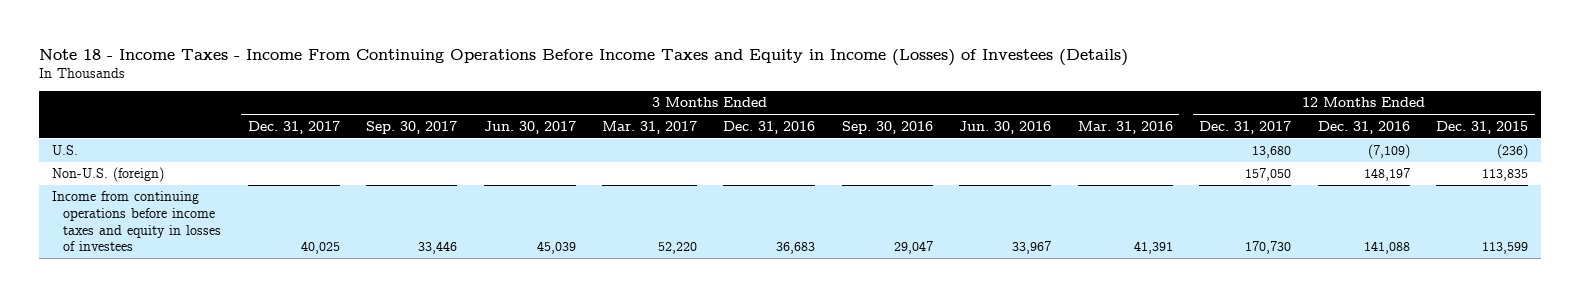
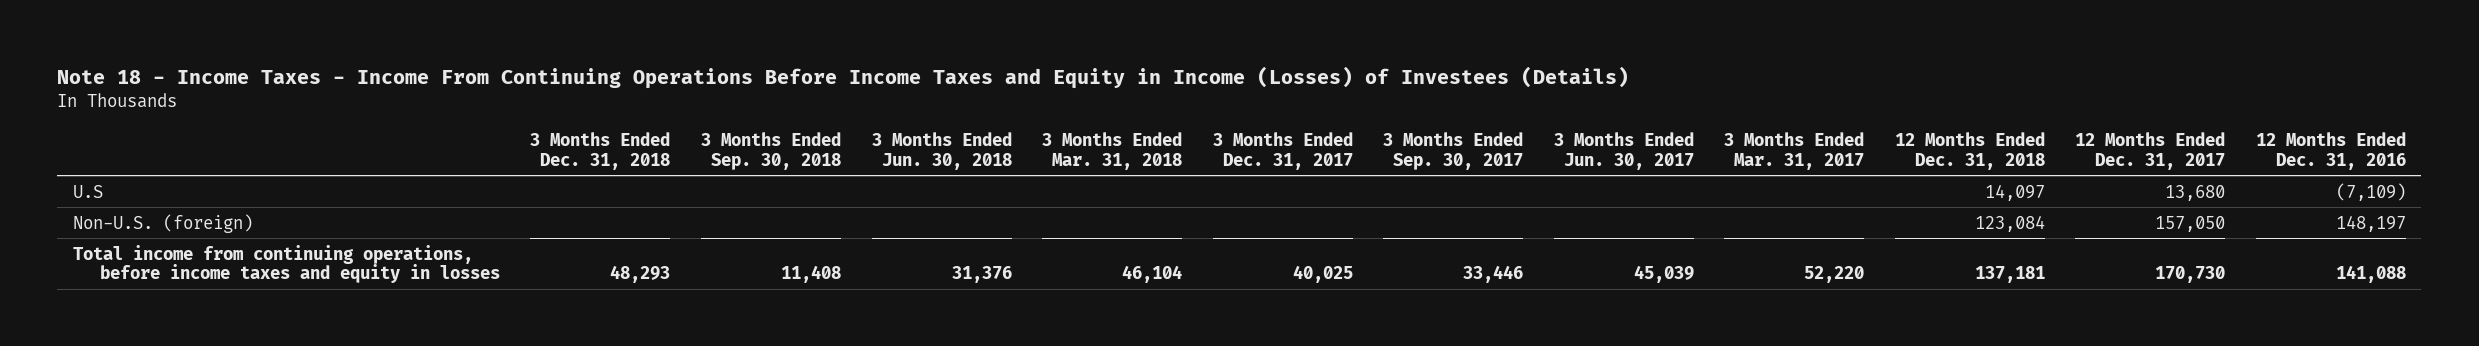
- | 3 Months Ended Dec. 31, 2017 | 3 Months Ended Sep. 30, 2017 | 3 Months Ended Jun. 30, 2017 | 3 Months Ended Mar. 31, 2017 | 3 Months Ended Dec. 31, 2016 | 3 Months Ended Sep. 30, 2016 | 3 Months Ended Jun. 30, 2016 | 3 Months Ended Mar. 31, 2016 | 12 Months Ended Dec. 31, 2017 | 12 Months Ended Dec. 31, 2016 | 12 Months Ended Dec. 31, 2015
+ | 3 Months Ended Dec. 31, 2018 | 3 Months Ended Sep. 30, 2018 | 3 Months Ended Jun. 30, 2018 | 3 Months Ended Mar. 31, 2018 | 3 Months Ended Dec. 31, 2017 | 3 Months Ended Sep. 30, 2017 | 3 Months Ended Jun. 30, 2017 | 3 Months Ended Mar. 31, 2017 | 12 Months Ended Dec. 31, 2018 | 12 Months Ended Dec. 31, 2017 | 12 Months Ended Dec. 31, 2016
- U.S. | | | | | | | | | 13,680 | (7,109) | (236)
+ U.S | | | | | | | | | 14,097 | 13,680 | (7,109)
- Income from continuing operations before income taxes and equity in losses of investees | 40,025 | 33,446 | 45,039 | 52,220 | 36,683 | 29,047 | 33,967 | 41,391 | 170,730 | 141,088 | 113,599
+ Total income from continuing operations, before income taxes and equity in losses | 48,293 | 11,408 | 31,376 | 46,104 | 40,025 | 33,446 | 45,039 | 52,220 | 137,181 | 170,730 | 141,088

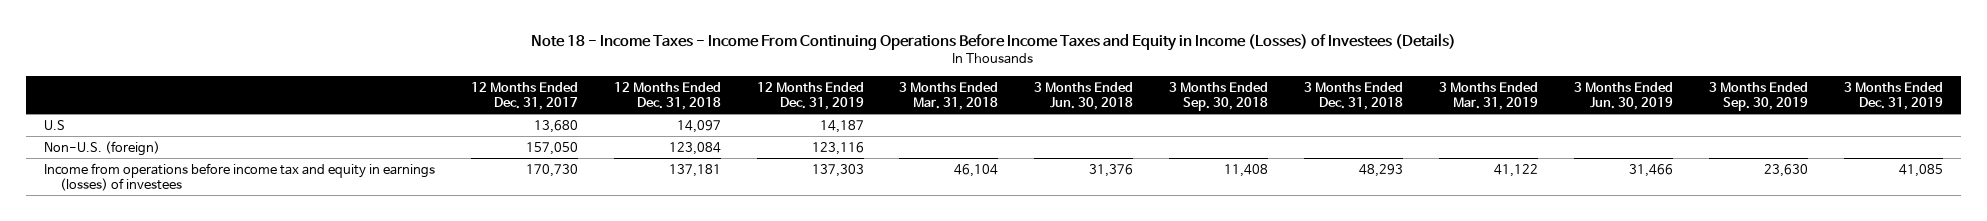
- | 3 Months Ended Dec. 31, 2018 | 3 Months Ended Sep. 30, 2018 | 3 Months Ended Jun. 30, 2018 | 3 Months Ended Mar. 31, 2018 | 3 Months Ended Dec. 31, 2017 | 3 Months Ended Sep. 30, 2017 | 3 Months Ended Jun. 30, 2017 | 3 Months Ended Mar. 31, 2017 | 12 Months Ended Dec. 31, 2018 | 12 Months Ended Dec. 31, 2017 | 12 Months Ended Dec. 31, 2016
+ | 12 Months Ended Dec. 31, 2017 | 12 Months Ended Dec. 31, 2018 | 12 Months Ended Dec. 31, 2019 | 3 Months Ended Mar. 31, 2018 | 3 Months Ended Jun. 30, 2018 | 3 Months Ended Sep. 30, 2018 | 3 Months Ended Dec. 31, 2018 | 3 Months Ended Mar. 31, 2019 | 3 Months Ended Jun. 30, 2019 | 3 Months Ended Sep. 30, 2019 | 3 Months Ended Dec. 31, 2019
- Total income from continuing operations, before income taxes and equity in losses | 48,293 | 11,408 | 31,376 | 46,104 | 40,025 | 33,446 | 45,039 | 52,220 | 137,181 | 170,730 | 141,088
+ Income from operations before income tax and equity in earnings (losses) of investees | 170,730 | 137,181 | 137,303 | 46,104 | 31,376 | 11,408 | 48,293 | 41,122 | 31,466 | 23,630 | 41,085

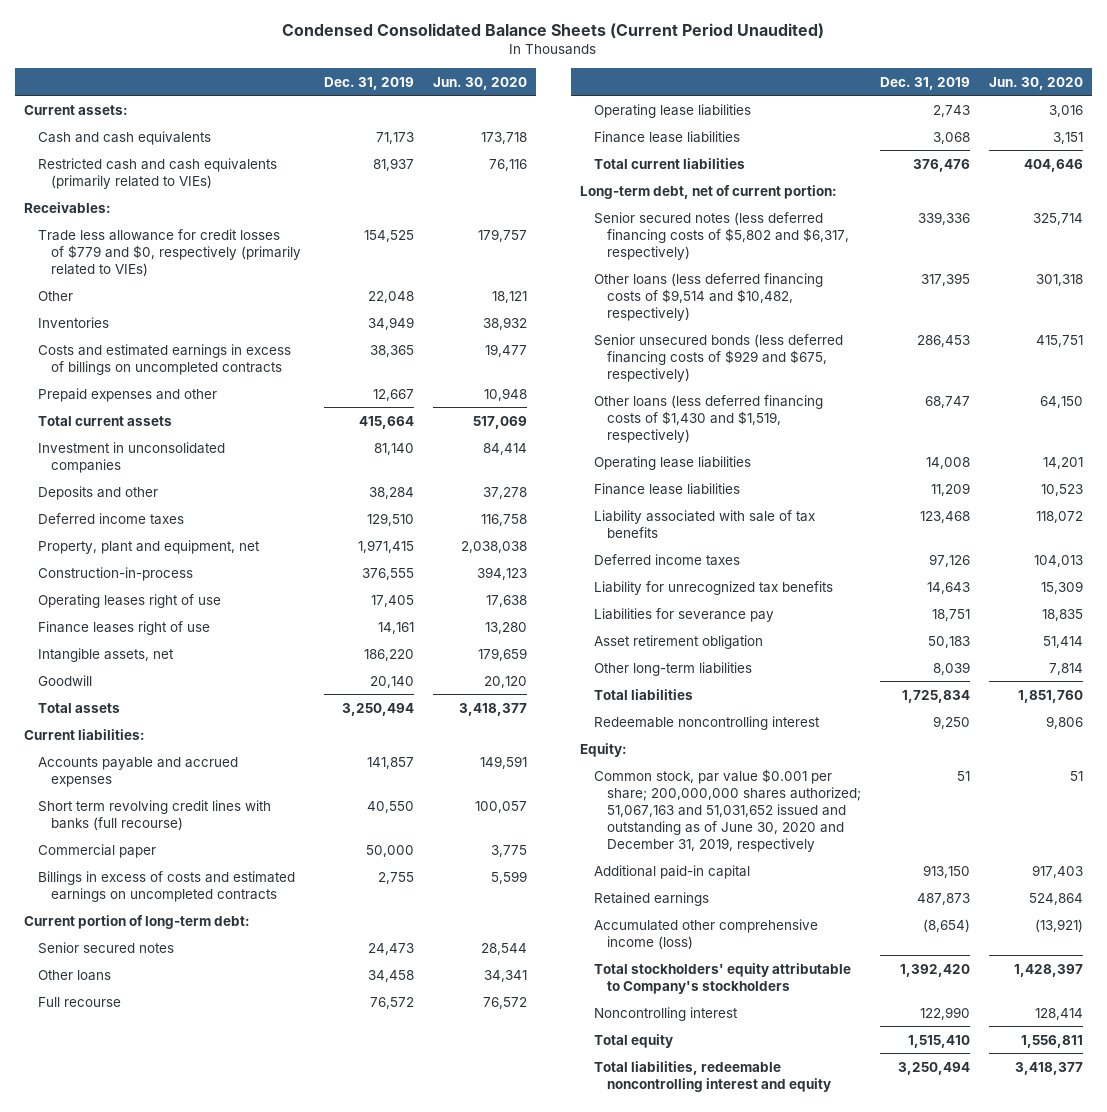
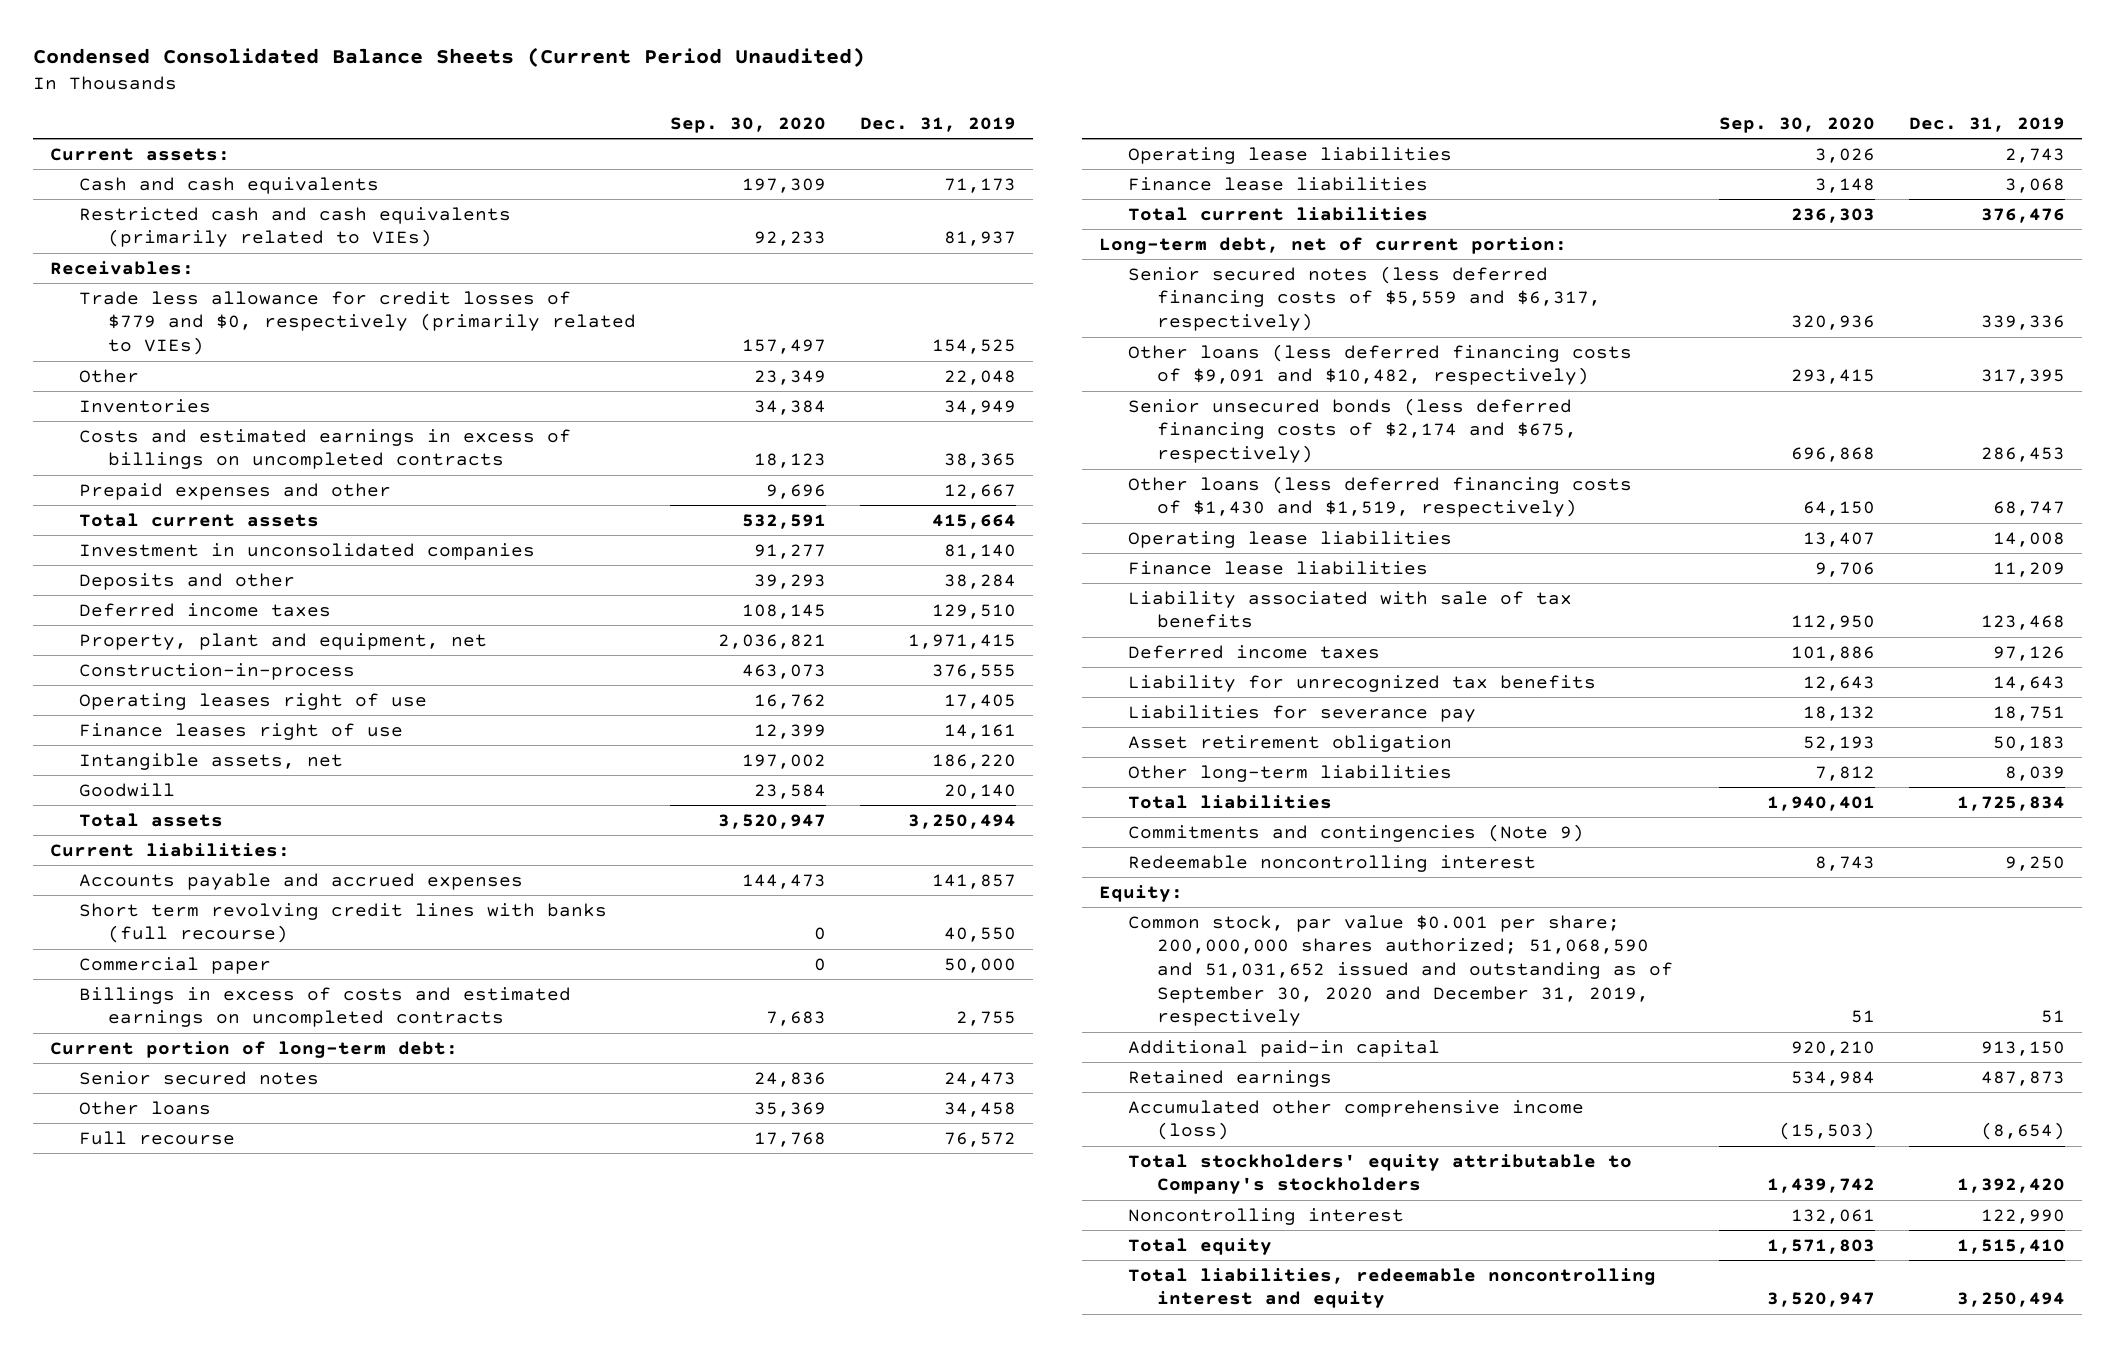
- | Dec. 31, 2019 | Jun. 30, 2020
+ | Sep. 30, 2020 | Dec. 31, 2019
- Senior secured notes (less deferred financing costs of $5,802 and $6,317, respectively) | 339,336 | 325,714
- Other loans (less deferred financing costs of $9,514 and $10,482, respectively) | 317,395 | 301,318
- Senior unsecured bonds (less deferred financing costs of $929 and $675, respectively) | 286,453 | 415,751
+ Senior secured notes (less deferred financing costs of $5,559 and $6,317, respectively) | 320,936 | 339,336
+ Other loans (less deferred financing costs of $9,091 and $10,482, respectively) | 293,415 | 317,395
+ Senior unsecured bonds (less deferred financing costs of $2,174 and $675, respectively) | 696,868 | 286,453
+ Commitments and contingencies (Note 9)
- Common stock, par value $0.001 per share; 200,000,000 shares authorized; 51,067,163 and 51,031,652 issued and outstanding as of June 30, 2020 and December 31, 2019, respectively | 51 | 51
+ Common stock, par value $0.001 per share; 200,000,000 shares authorized; 51,068,590 and 51,031,652 issued and outstanding as of September 30, 2020 and December 31, 2019, respectively | 51 | 51

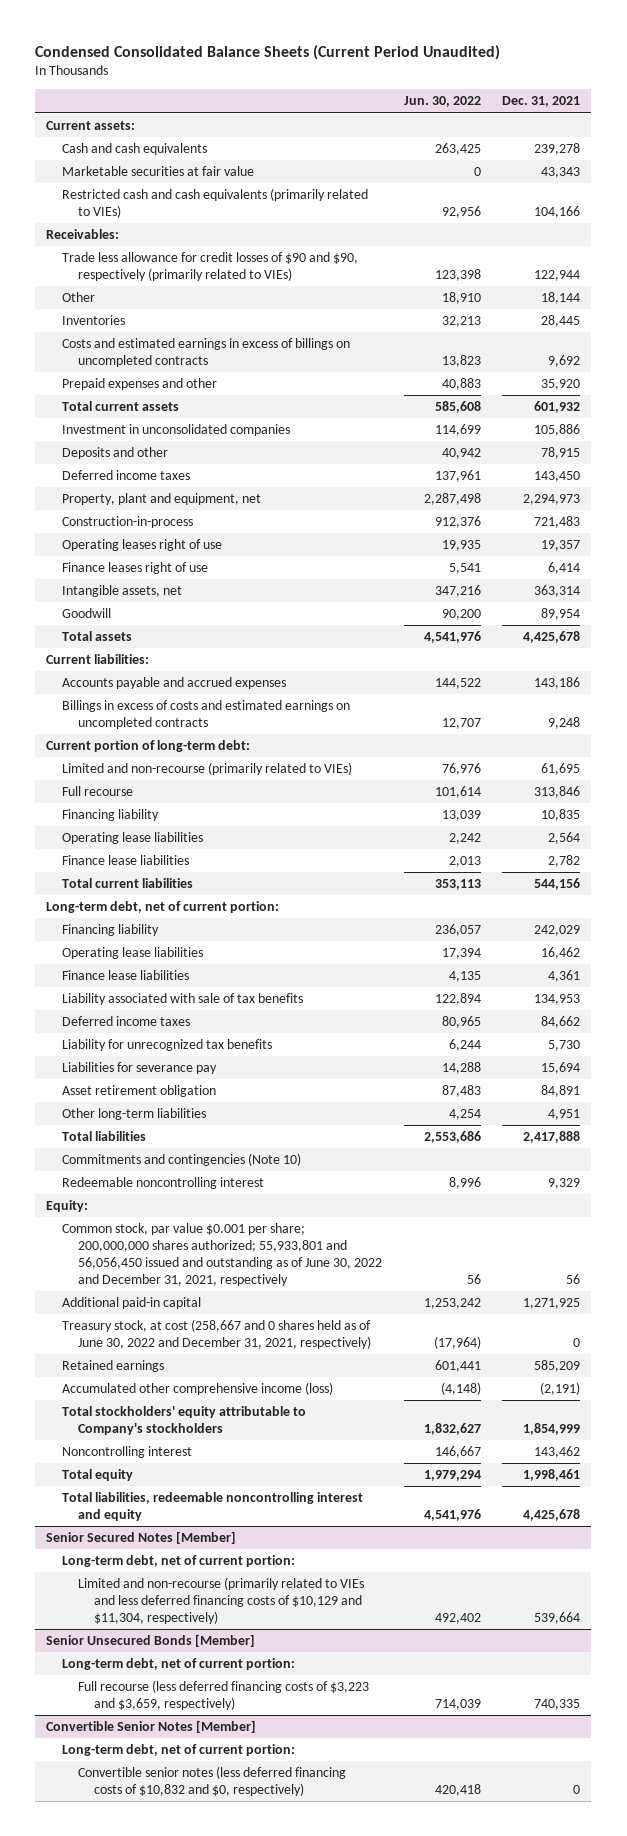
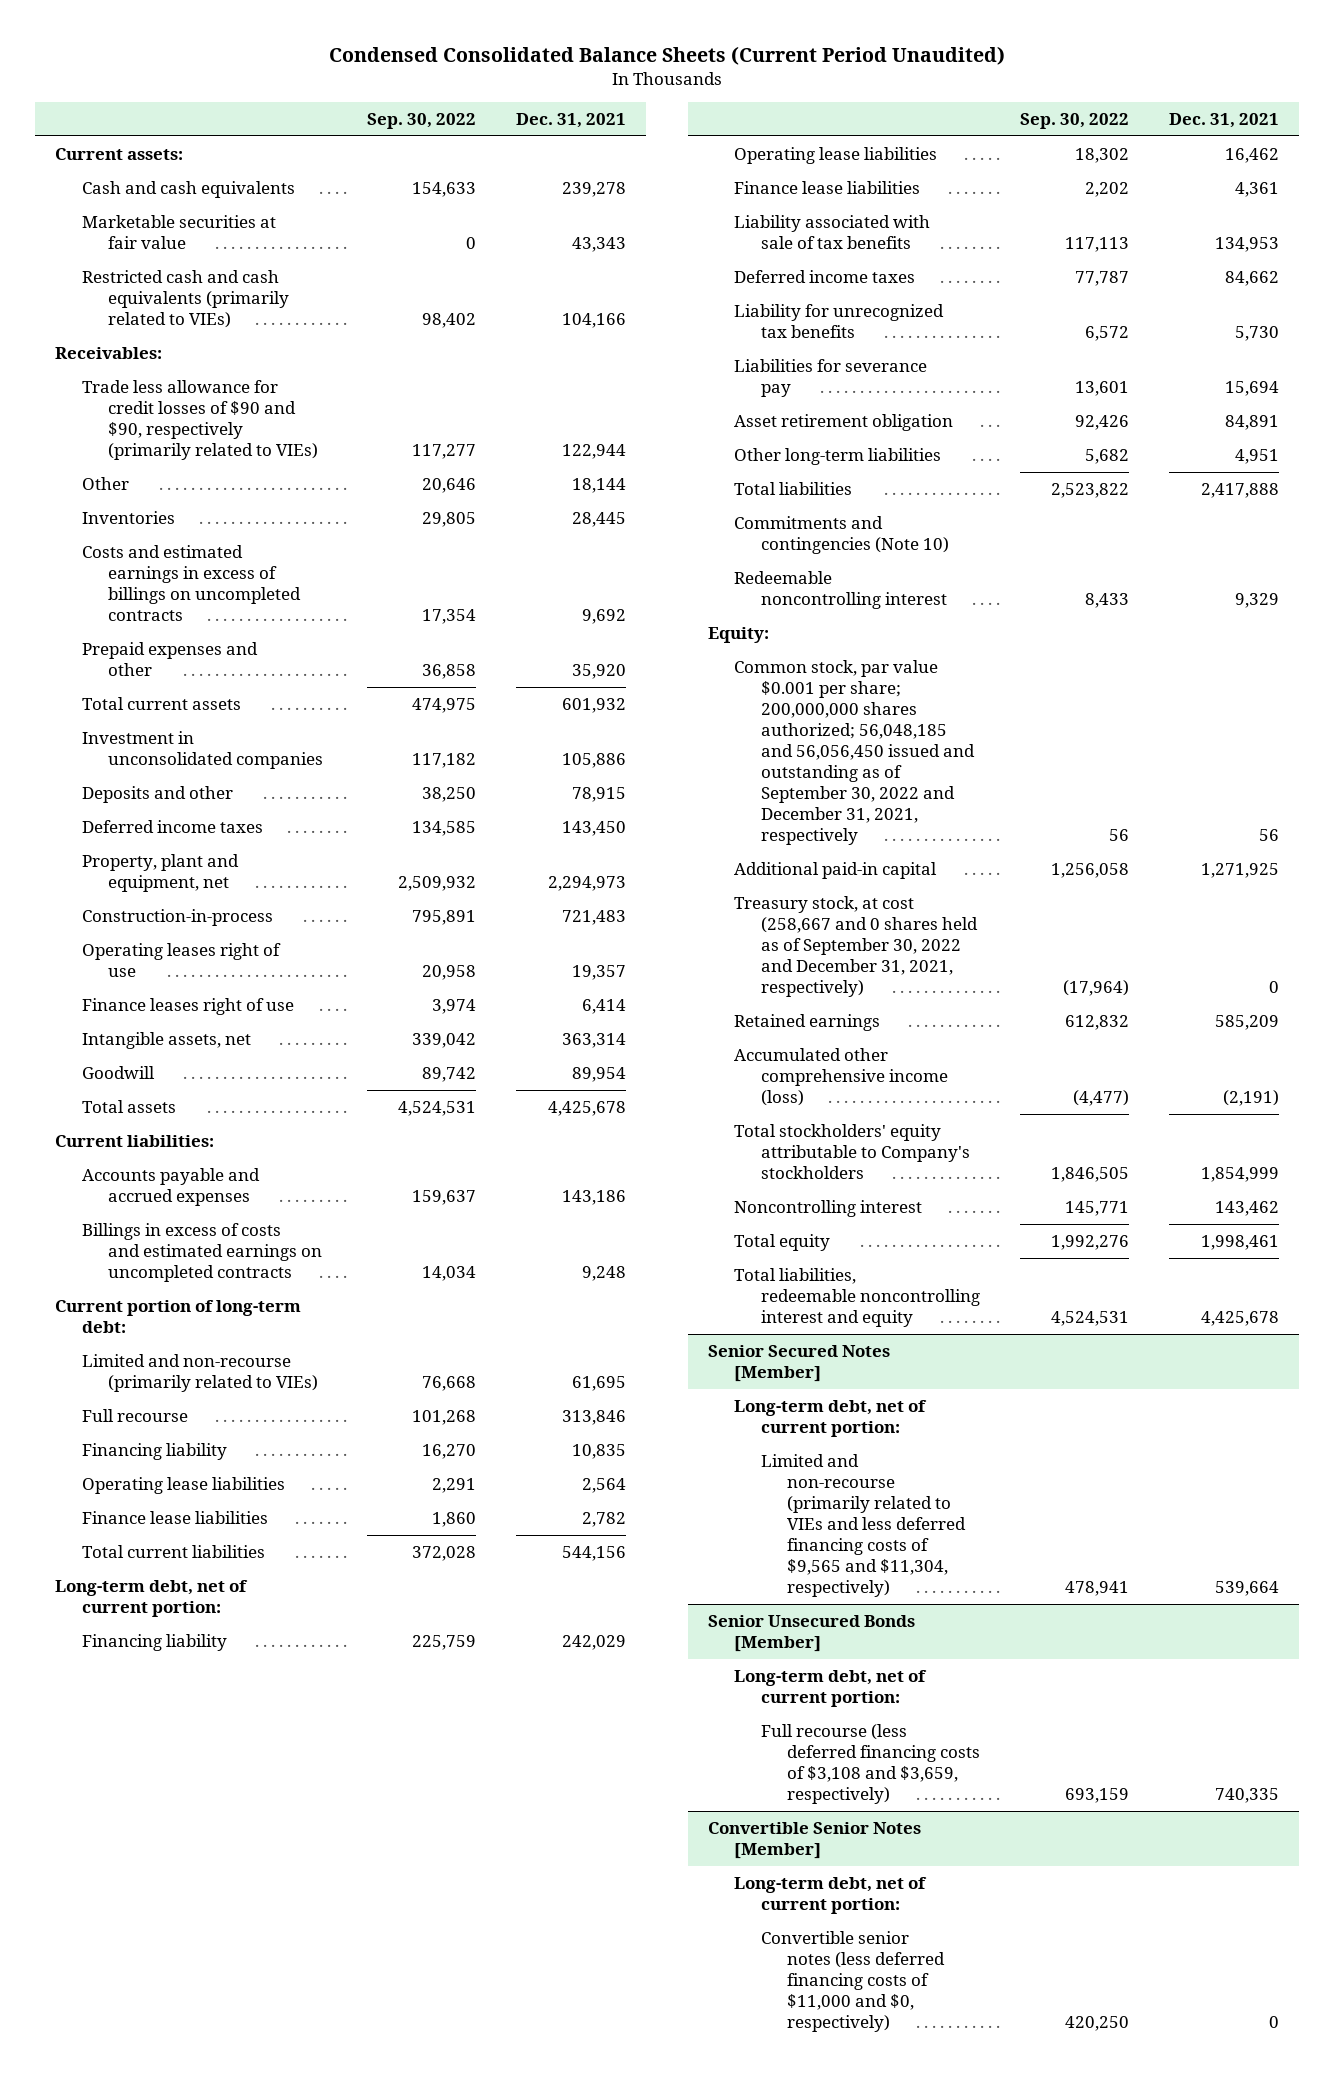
- | Jun. 30, 2022 | Dec. 31, 2021
+ | Sep. 30, 2022 | Dec. 31, 2021
- Common stock, par value $0.001 per share; 200,000,000 shares authorized; 55,933,801 and 56,056,450 issued and outstanding as of June 30, 2022 and December 31, 2021, respectively | 56 | 56
+ Common stock, par value $0.001 per share; 200,000,000 shares authorized; 56,048,185 and 56,056,450 issued and outstanding as of September 30, 2022 and December 31, 2021, respectively | 56 | 56
- Treasury stock, at cost (258,667 and 0 shares held as of June 30, 2022 and December 31, 2021, respectively) | (17,964) | 0
+ Treasury stock, at cost (258,667 and 0 shares held as of September 30, 2022 and December 31, 2021, respectively) | (17,964) | 0
@ Senior Secured Notes [Member]
- Limited and non-recourse (primarily related to VIEs and less deferred financing costs of $10,129 and $11,304, respectively) | 492,402 | 539,664
+ Limited and non-recourse (primarily related to VIEs and less deferred financing costs of $9,565 and $11,304, respectively) | 478,941 | 539,664
@ Senior Unsecured Bonds [Member]
- Full recourse (less deferred financing costs of $3,223 and $3,659, respectively) | 714,039 | 740,335
+ Full recourse (less deferred financing costs of $3,108 and $3,659, respectively) | 693,159 | 740,335
@ Convertible Senior Notes [Member]
- Convertible senior notes (less deferred financing costs of $10,832 and $0, respectively) | 420,418 | 0
+ Convertible senior notes (less deferred financing costs of $11,000 and $0, respectively) | 420,250 | 0

